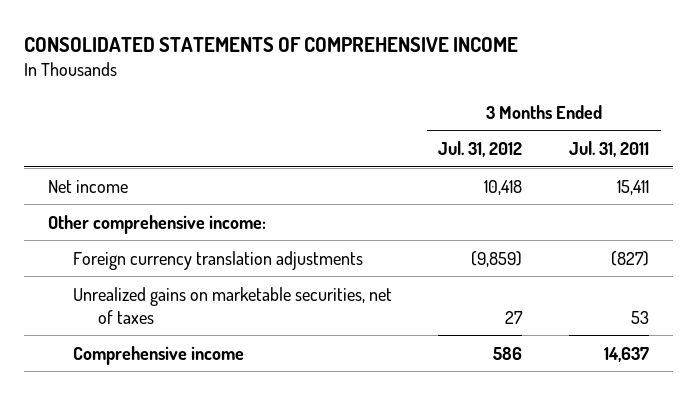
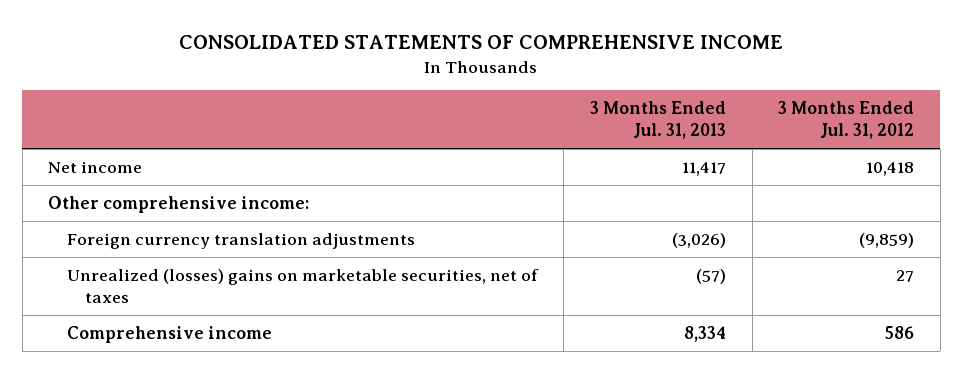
- | 3 Months Ended Jul. 31, 2012 | 3 Months Ended Jul. 31, 2011
+ | 3 Months Ended Jul. 31, 2013 | 3 Months Ended Jul. 31, 2012
- Unrealized gains on marketable securities, net of taxes | 27 | 53
+ Unrealized (losses) gains on marketable securities, net of taxes | (57) | 27

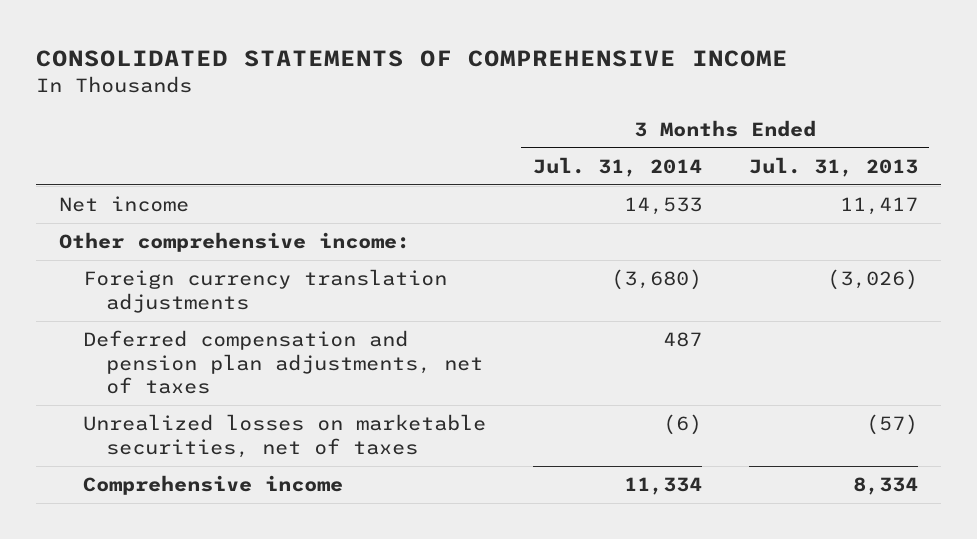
- | 3 Months Ended Jul. 31, 2013 | 3 Months Ended Jul. 31, 2012
+ | 3 Months Ended Jul. 31, 2014 | 3 Months Ended Jul. 31, 2013
- Unrealized (losses) gains on marketable securities, net of taxes | (57) | 27
+ Deferred compensation and pension plan adjustments, net of taxes | 487 |
+ Unrealized losses on marketable securities, net of taxes | (6) | (57)

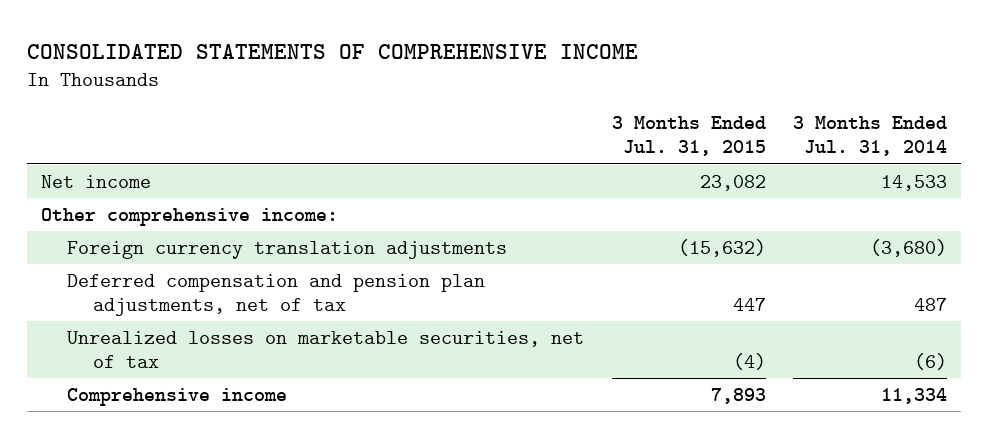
- | 3 Months Ended Jul. 31, 2014 | 3 Months Ended Jul. 31, 2013
+ | 3 Months Ended Jul. 31, 2015 | 3 Months Ended Jul. 31, 2014
- Deferred compensation and pension plan adjustments, net of taxes | 487 |
- Unrealized losses on marketable securities, net of taxes | (6) | (57)
+ Deferred compensation and pension plan adjustments, net of tax | 447 | 487
+ Unrealized losses on marketable securities, net of tax | (4) | (6)

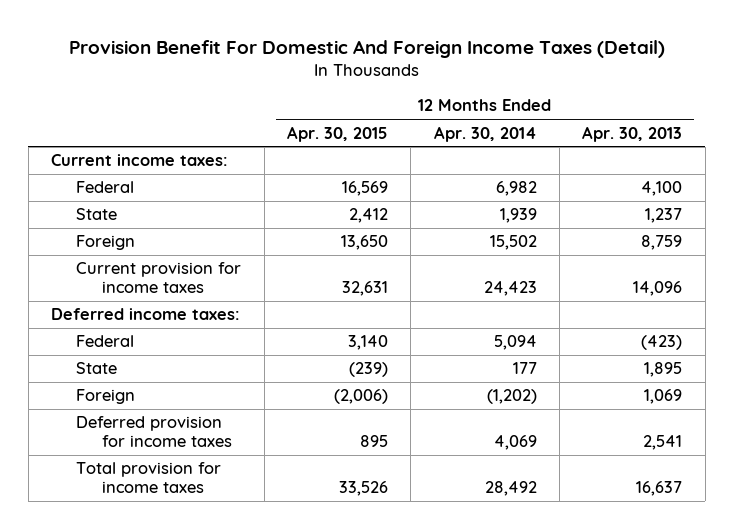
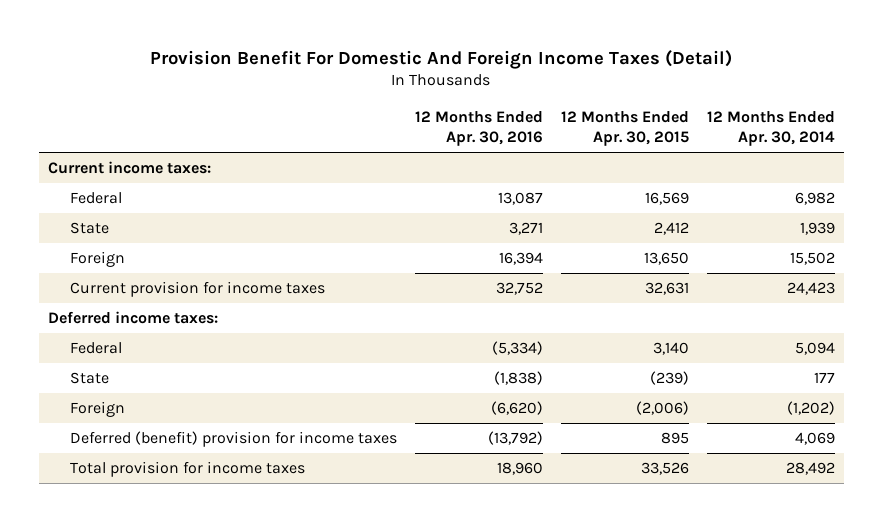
- | 12 Months Ended Apr. 30, 2015 | 12 Months Ended Apr. 30, 2014 | 12 Months Ended Apr. 30, 2013
+ | 12 Months Ended Apr. 30, 2016 | 12 Months Ended Apr. 30, 2015 | 12 Months Ended Apr. 30, 2014
- Deferred provision for income taxes | 895 | 4,069 | 2,541
+ Deferred (benefit) provision for income taxes | (13,792) | 895 | 4,069

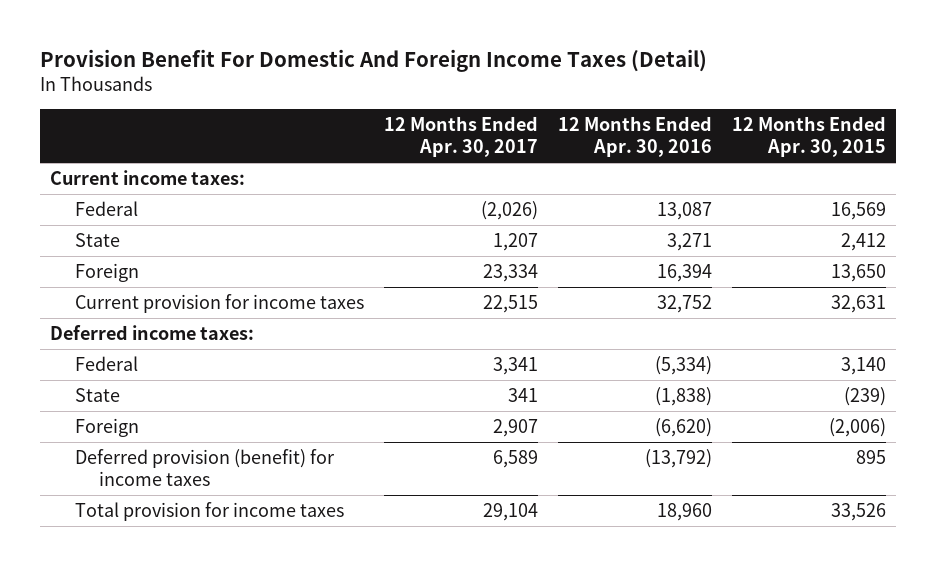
- | 12 Months Ended Apr. 30, 2016 | 12 Months Ended Apr. 30, 2015 | 12 Months Ended Apr. 30, 2014
+ | 12 Months Ended Apr. 30, 2017 | 12 Months Ended Apr. 30, 2016 | 12 Months Ended Apr. 30, 2015
- Deferred (benefit) provision for income taxes | (13,792) | 895 | 4,069
+ Deferred provision (benefit) for income taxes | 6,589 | (13,792) | 895

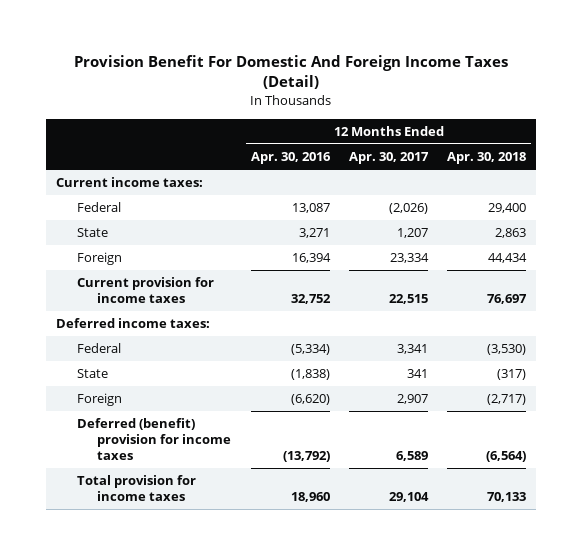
- | 12 Months Ended Apr. 30, 2017 | 12 Months Ended Apr. 30, 2016 | 12 Months Ended Apr. 30, 2015
+ | 12 Months Ended Apr. 30, 2016 | 12 Months Ended Apr. 30, 2017 | 12 Months Ended Apr. 30, 2018
- Deferred provision (benefit) for income taxes | 6,589 | (13,792) | 895
+ Deferred (benefit) provision for income taxes | (13,792) | 6,589 | (6,564)

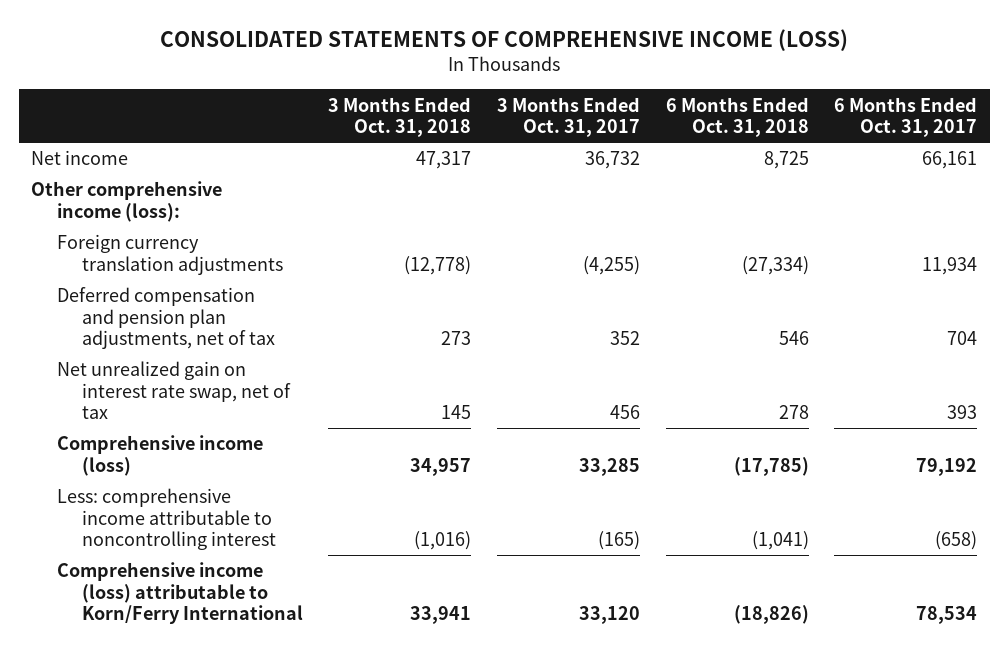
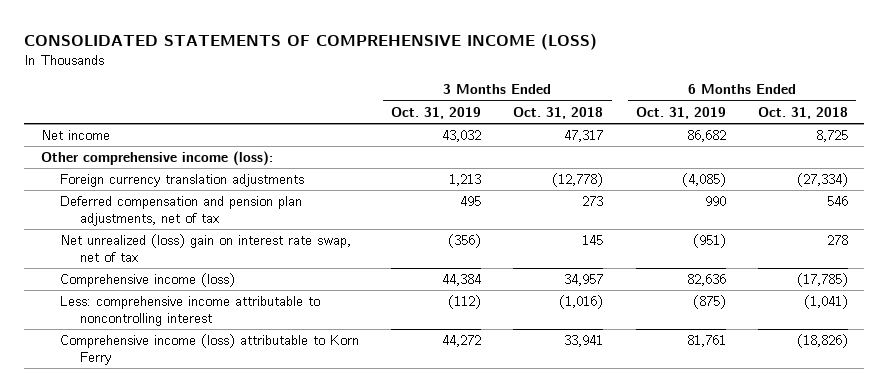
- | 3 Months Ended Oct. 31, 2018 | 3 Months Ended Oct. 31, 2017 | 6 Months Ended Oct. 31, 2018 | 6 Months Ended Oct. 31, 2017
+ | 3 Months Ended Oct. 31, 2019 | 3 Months Ended Oct. 31, 2018 | 6 Months Ended Oct. 31, 2019 | 6 Months Ended Oct. 31, 2018
- Net unrealized gain on interest rate swap, net of tax | 145 | 456 | 278 | 393
+ Net unrealized (loss) gain on interest rate swap, net of tax | (356) | 145 | (951) | 278
- Comprehensive income (loss) attributable to Korn/Ferry International | 33,941 | 33,120 | (18,826) | 78,534
+ Comprehensive income (loss) attributable to Korn Ferry | 44,272 | 33,941 | 81,761 | (18,826)

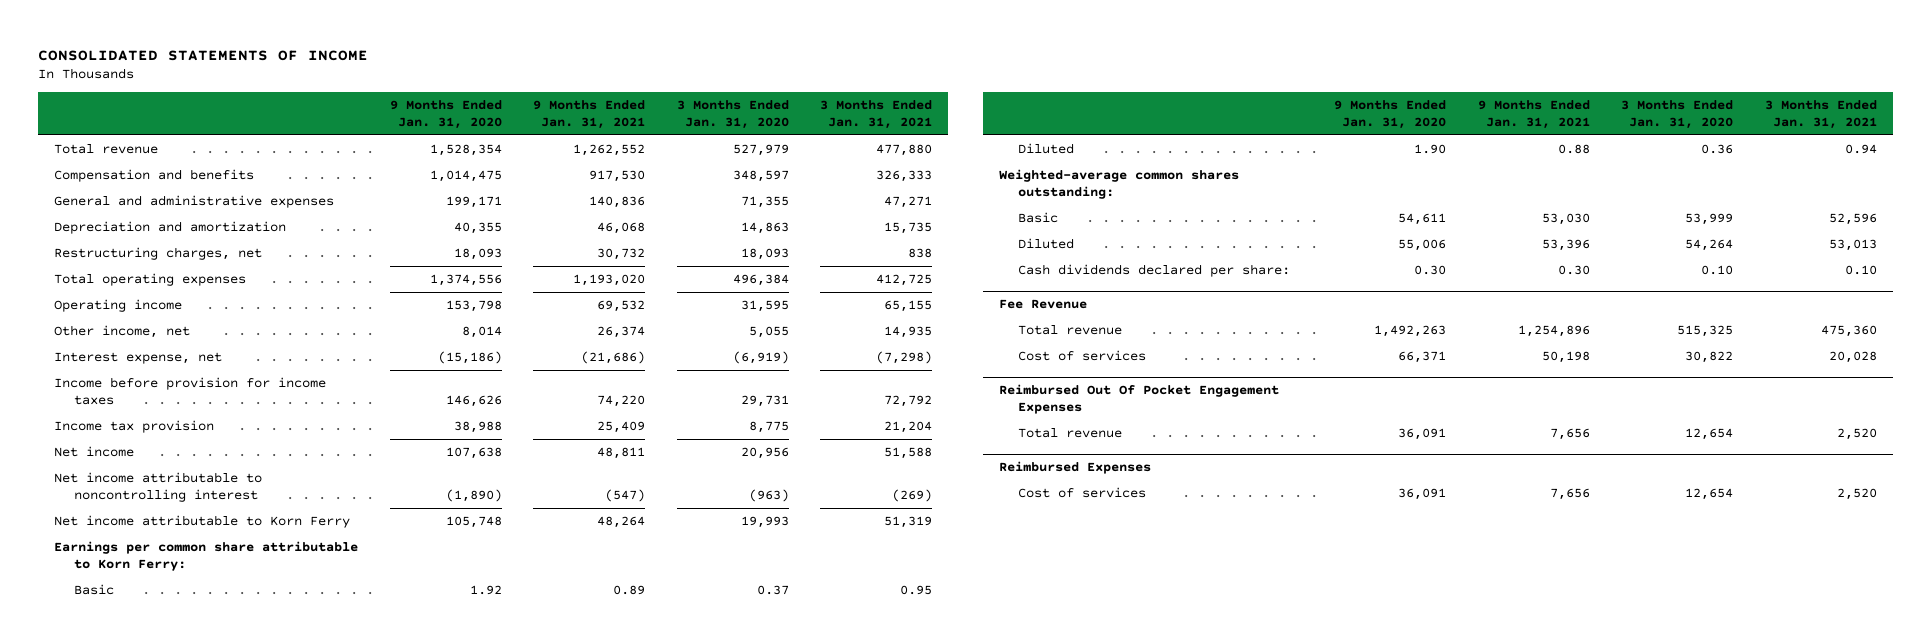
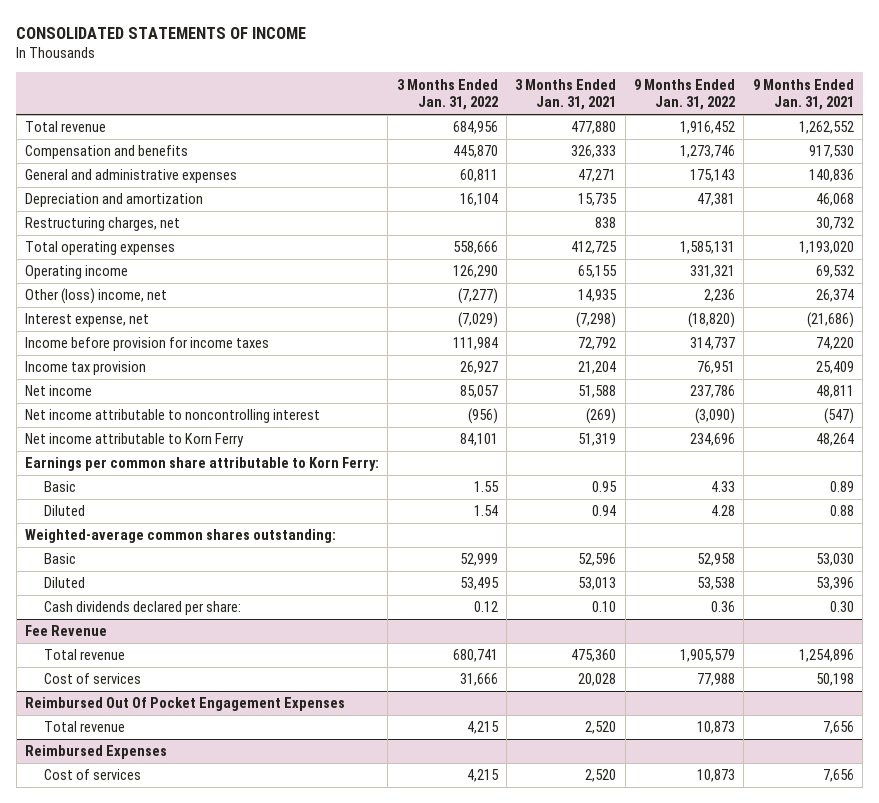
- | 9 Months Ended Jan. 31, 2020 | 9 Months Ended Jan. 31, 2021 | 3 Months Ended Jan. 31, 2020 | 3 Months Ended Jan. 31, 2021
+ | 3 Months Ended Jan. 31, 2022 | 3 Months Ended Jan. 31, 2021 | 9 Months Ended Jan. 31, 2022 | 9 Months Ended Jan. 31, 2021
- Other income, net | 8,014 | 26,374 | 5,055 | 14,935
+ Other (loss) income, net | (7,277) | 14,935 | 2,236 | 26,374

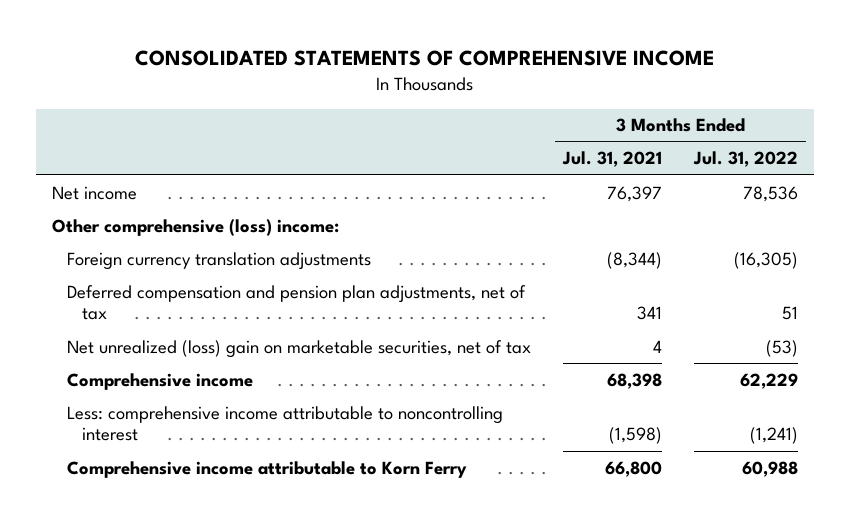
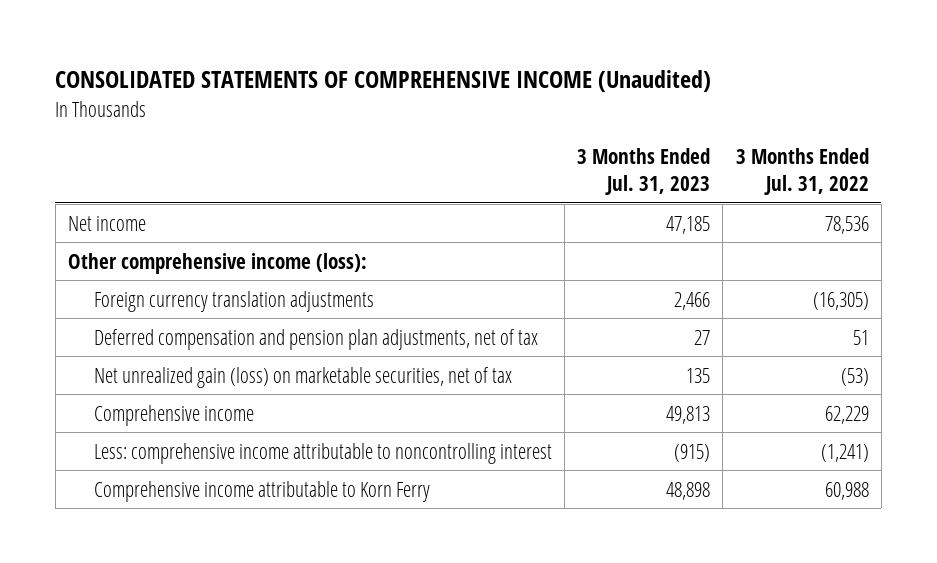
- CONSOLIDATED STATEMENTS OF COMPREHENSIVE INCOME
+ CONSOLIDATED STATEMENTS OF COMPREHENSIVE INCOME (Unaudited)
- | 3 Months Ended Jul. 31, 2021 | 3 Months Ended Jul. 31, 2022
+ | 3 Months Ended Jul. 31, 2023 | 3 Months Ended Jul. 31, 2022
- Other comprehensive (loss) income:
+ Other comprehensive income (loss):
- Net unrealized (loss) gain on marketable securities, net of tax | 4 | (53)
+ Net unrealized gain (loss) on marketable securities, net of tax | 135 | (53)

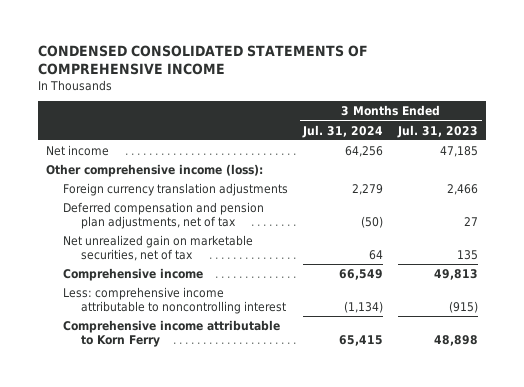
- CONSOLIDATED STATEMENTS OF COMPREHENSIVE INCOME (Unaudited)
+ CONDENSED CONSOLIDATED STATEMENTS OF COMPREHENSIVE INCOME
- | 3 Months Ended Jul. 31, 2023 | 3 Months Ended Jul. 31, 2022
+ | 3 Months Ended Jul. 31, 2024 | 3 Months Ended Jul. 31, 2023
- Net unrealized gain (loss) on marketable securities, net of tax | 135 | (53)
+ Net unrealized gain on marketable securities, net of tax | 64 | 135

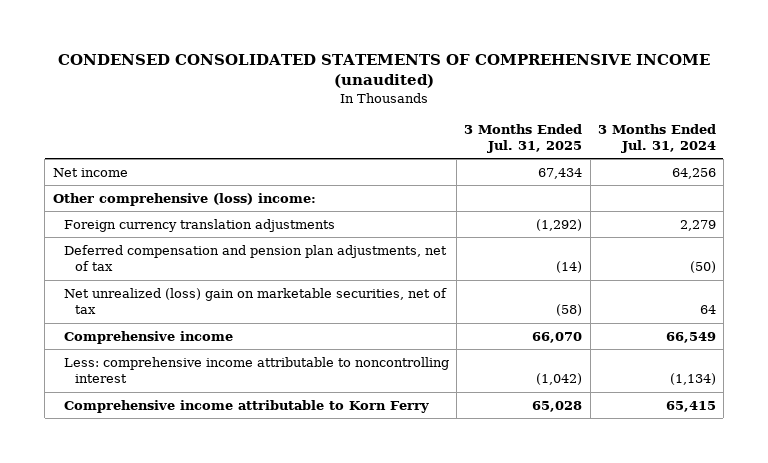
- CONDENSED CONSOLIDATED STATEMENTS OF COMPREHENSIVE INCOME
+ CONDENSED CONSOLIDATED STATEMENTS OF COMPREHENSIVE INCOME (unaudited)
- | 3 Months Ended Jul. 31, 2024 | 3 Months Ended Jul. 31, 2023
+ | 3 Months Ended Jul. 31, 2025 | 3 Months Ended Jul. 31, 2024
- Other comprehensive income (loss):
+ Other comprehensive (loss) income:
- Net unrealized gain on marketable securities, net of tax | 64 | 135
+ Net unrealized (loss) gain on marketable securities, net of tax | (58) | 64

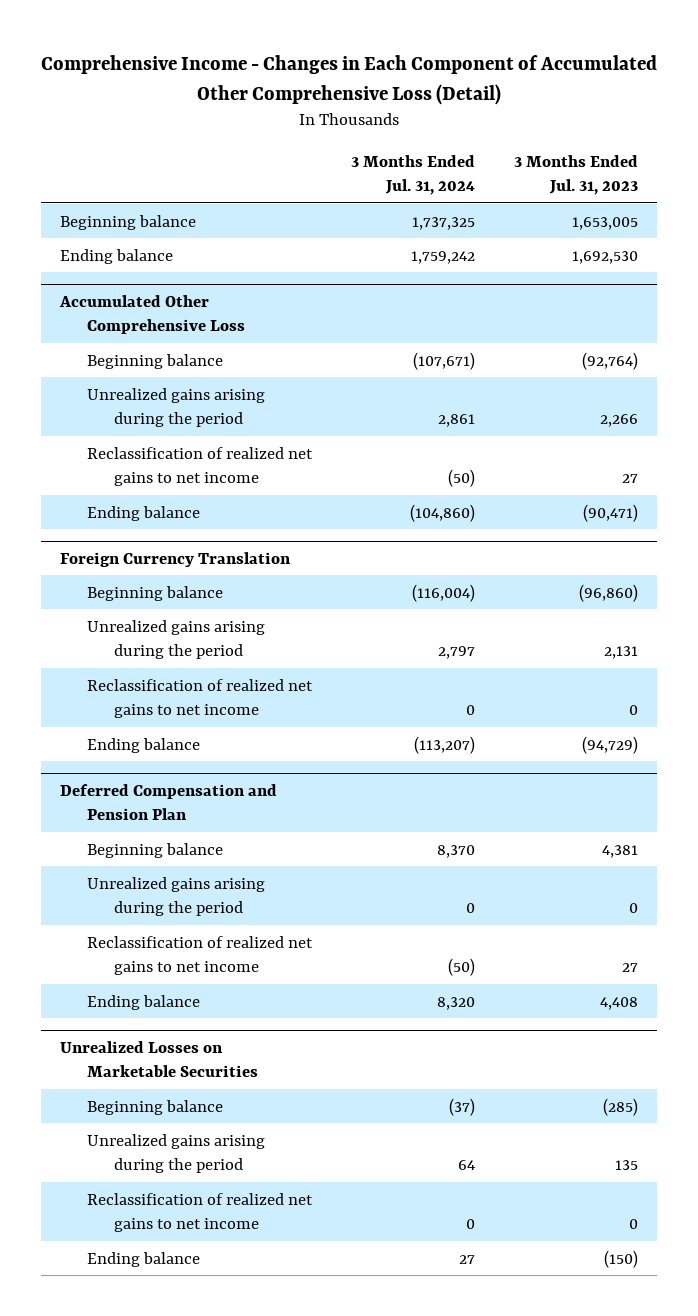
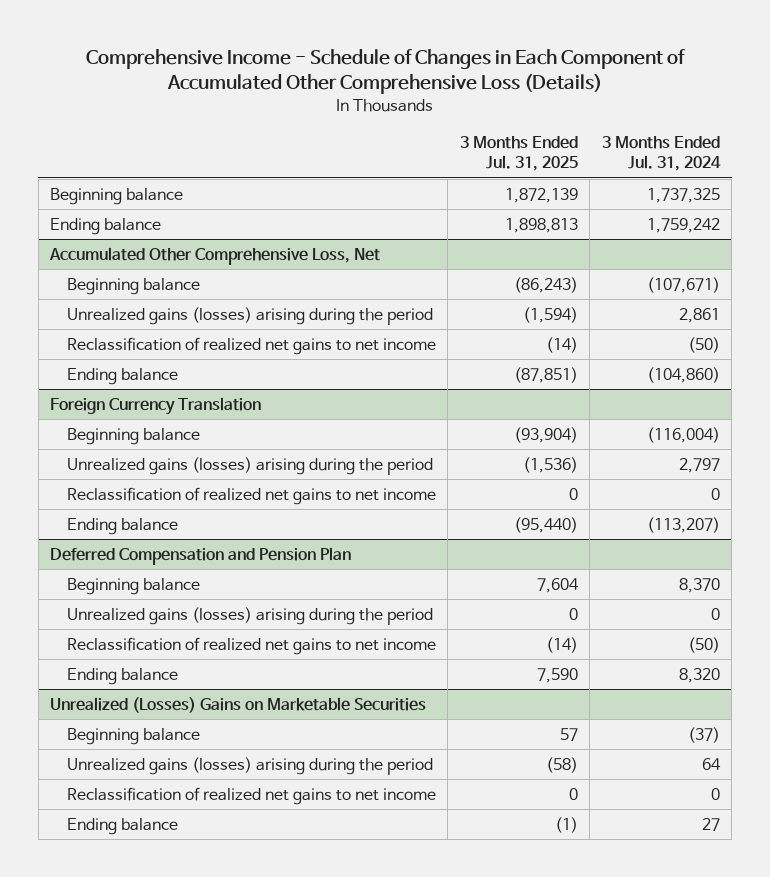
- Comprehensive Income - Changes in Each Component of Accumulated Other Comprehensive Loss (Detail)
+ Comprehensive Income - Schedule of Changes in Each Component of Accumulated Other Comprehensive Loss (Details)
- | 3 Months Ended Jul. 31, 2024 | 3 Months Ended Jul. 31, 2023
+ | 3 Months Ended Jul. 31, 2025 | 3 Months Ended Jul. 31, 2024
- Accumulated Other Comprehensive Loss
+ Accumulated Other Comprehensive Loss, Net
- Unrealized gains arising during the period | 2,861 | 2,266
+ Unrealized gains (losses) arising during the period | (1,594) | 2,861
@ Foreign Currency Translation
- Unrealized gains arising during the period | 2,797 | 2,131
+ Unrealized gains (losses) arising during the period | (1,536) | 2,797
@ Deferred Compensation and Pension Plan
- Unrealized gains arising during the period | 0 | 0
+ Unrealized gains (losses) arising during the period | 0 | 0
- Unrealized Losses on Marketable Securities
+ Unrealized (Losses) Gains on Marketable Securities
- Unrealized gains arising during the period | 64 | 135
+ Unrealized gains (losses) arising during the period | (58) | 64

